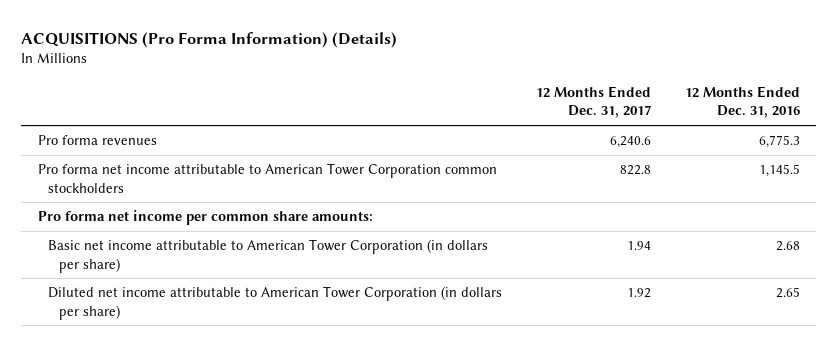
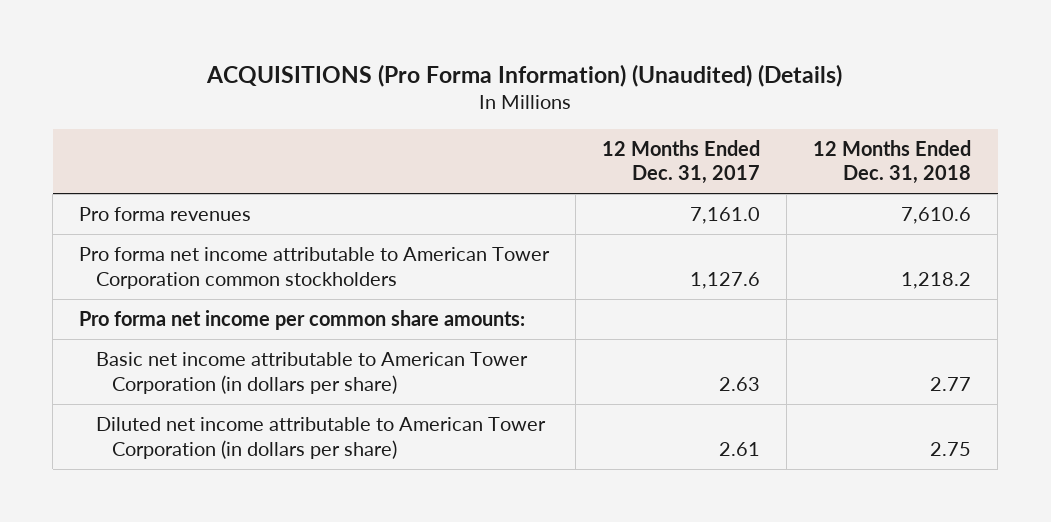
- ACQUISITIONS (Pro Forma Information) (Details)
+ ACQUISITIONS (Pro Forma Information) (Unaudited) (Details)
- | 12 Months Ended Dec. 31, 2017 | 12 Months Ended Dec. 31, 2016
+ | 12 Months Ended Dec. 31, 2017 | 12 Months Ended Dec. 31, 2018
- Pro forma revenues | 6,240.6 | 6,775.3
- Pro forma net income attributable to American Tower Corporation common stockholders | 822.8 | 1,145.5
+ Pro forma revenues | 7,161.0 | 7,610.6
+ Pro forma net income attributable to American Tower Corporation common stockholders | 1,127.6 | 1,218.2
- Basic net income attributable to American Tower Corporation (in dollars per share) | 1.94 | 2.68
- Diluted net income attributable to American Tower Corporation (in dollars per share) | 1.92 | 2.65
+ Basic net income attributable to American Tower Corporation (in dollars per share) | 2.63 | 2.77
+ Diluted net income attributable to American Tower Corporation (in dollars per share) | 2.61 | 2.75

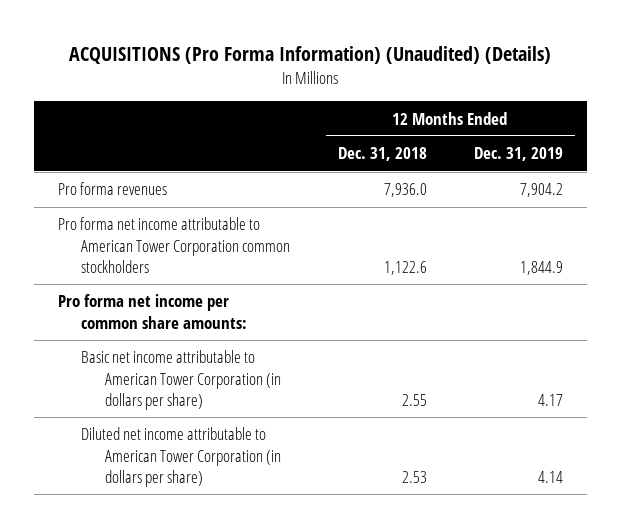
- | 12 Months Ended Dec. 31, 2017 | 12 Months Ended Dec. 31, 2018
+ | 12 Months Ended Dec. 31, 2018 | 12 Months Ended Dec. 31, 2019
- Pro forma revenues | 7,161.0 | 7,610.6
- Pro forma net income attributable to American Tower Corporation common stockholders | 1,127.6 | 1,218.2
+ Pro forma revenues | 7,936.0 | 7,904.2
+ Pro forma net income attributable to American Tower Corporation common stockholders | 1,122.6 | 1,844.9
- Basic net income attributable to American Tower Corporation (in dollars per share) | 2.63 | 2.77
- Diluted net income attributable to American Tower Corporation (in dollars per share) | 2.61 | 2.75
+ Basic net income attributable to American Tower Corporation (in dollars per share) | 2.55 | 4.17
+ Diluted net income attributable to American Tower Corporation (in dollars per share) | 2.53 | 4.14

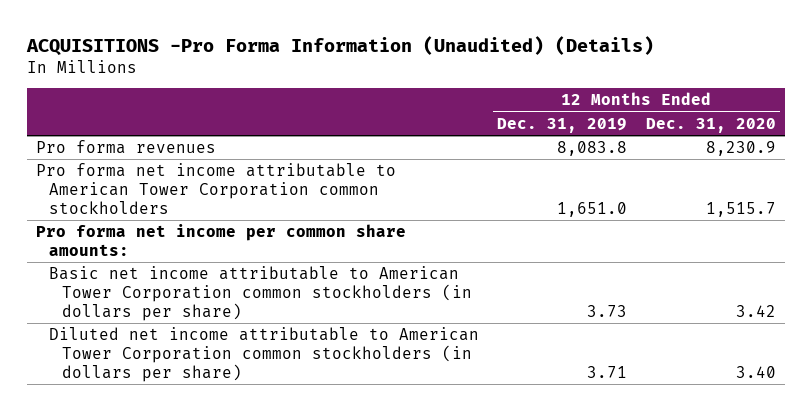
- ACQUISITIONS (Pro Forma Information) (Unaudited) (Details)
+ ACQUISITIONS -Pro Forma Information (Unaudited) (Details)
- | 12 Months Ended Dec. 31, 2018 | 12 Months Ended Dec. 31, 2019
+ | 12 Months Ended Dec. 31, 2019 | 12 Months Ended Dec. 31, 2020
- Pro forma revenues | 7,936.0 | 7,904.2
- Pro forma net income attributable to American Tower Corporation common stockholders | 1,122.6 | 1,844.9
+ Pro forma revenues | 8,083.8 | 8,230.9
+ Pro forma net income attributable to American Tower Corporation common stockholders | 1,651.0 | 1,515.7
- Basic net income attributable to American Tower Corporation (in dollars per share) | 2.55 | 4.17
- Diluted net income attributable to American Tower Corporation (in dollars per share) | 2.53 | 4.14
+ Basic net income attributable to American Tower Corporation common stockholders (in dollars per share) | 3.73 | 3.42
+ Diluted net income attributable to American Tower Corporation common stockholders (in dollars per share) | 3.71 | 3.40

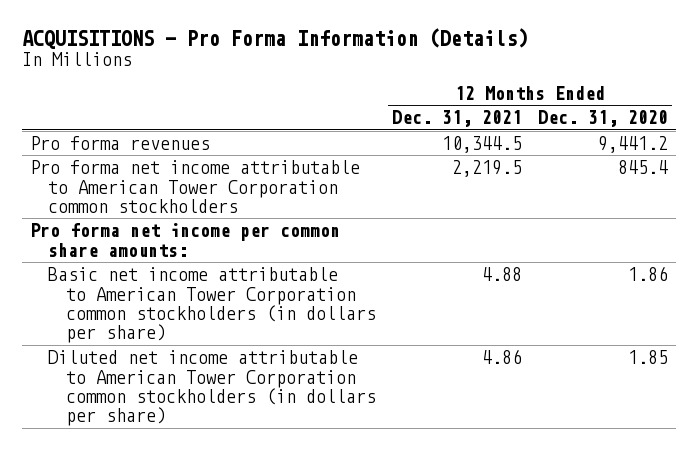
- ACQUISITIONS -Pro Forma Information (Unaudited) (Details)
+ ACQUISITIONS - Pro Forma Information (Details)
- | 12 Months Ended Dec. 31, 2019 | 12 Months Ended Dec. 31, 2020
+ | 12 Months Ended Dec. 31, 2021 | 12 Months Ended Dec. 31, 2020
- Pro forma revenues | 8,083.8 | 8,230.9
- Pro forma net income attributable to American Tower Corporation common stockholders | 1,651.0 | 1,515.7
+ Pro forma revenues | 10,344.5 | 9,441.2
+ Pro forma net income attributable to American Tower Corporation common stockholders | 2,219.5 | 845.4
- Basic net income attributable to American Tower Corporation common stockholders (in dollars per share) | 3.73 | 3.42
- Diluted net income attributable to American Tower Corporation common stockholders (in dollars per share) | 3.71 | 3.40
+ Basic net income attributable to American Tower Corporation common stockholders (in dollars per share) | 4.88 | 1.86
+ Diluted net income attributable to American Tower Corporation common stockholders (in dollars per share) | 4.86 | 1.85

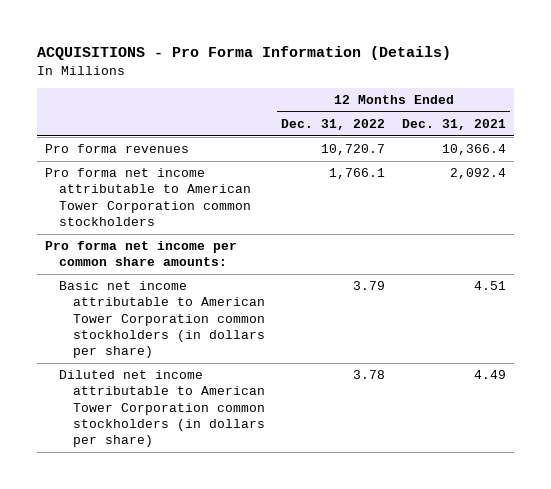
- | 12 Months Ended Dec. 31, 2021 | 12 Months Ended Dec. 31, 2020
+ | 12 Months Ended Dec. 31, 2022 | 12 Months Ended Dec. 31, 2021
- Pro forma revenues | 10,344.5 | 9,441.2
- Pro forma net income attributable to American Tower Corporation common stockholders | 2,219.5 | 845.4
+ Pro forma revenues | 10,720.7 | 10,366.4
+ Pro forma net income attributable to American Tower Corporation common stockholders | 1,766.1 | 2,092.4
- Basic net income attributable to American Tower Corporation common stockholders (in dollars per share) | 4.88 | 1.86
- Diluted net income attributable to American Tower Corporation common stockholders (in dollars per share) | 4.86 | 1.85
+ Basic net income attributable to American Tower Corporation common stockholders (in dollars per share) | 3.79 | 4.51
+ Diluted net income attributable to American Tower Corporation common stockholders (in dollars per share) | 3.78 | 4.49

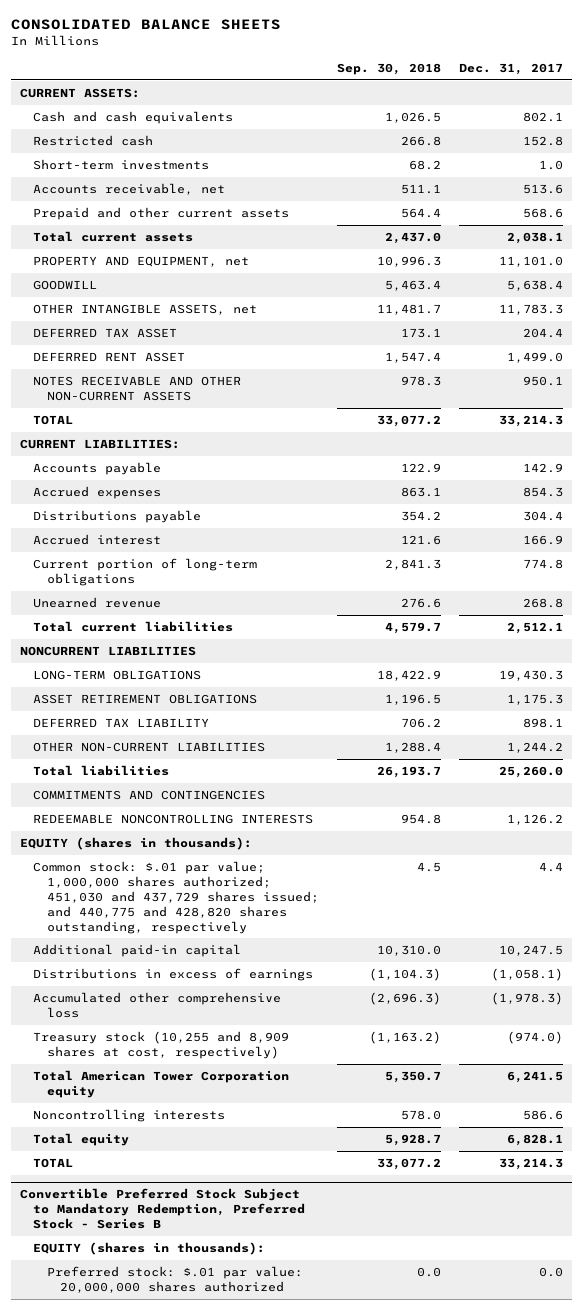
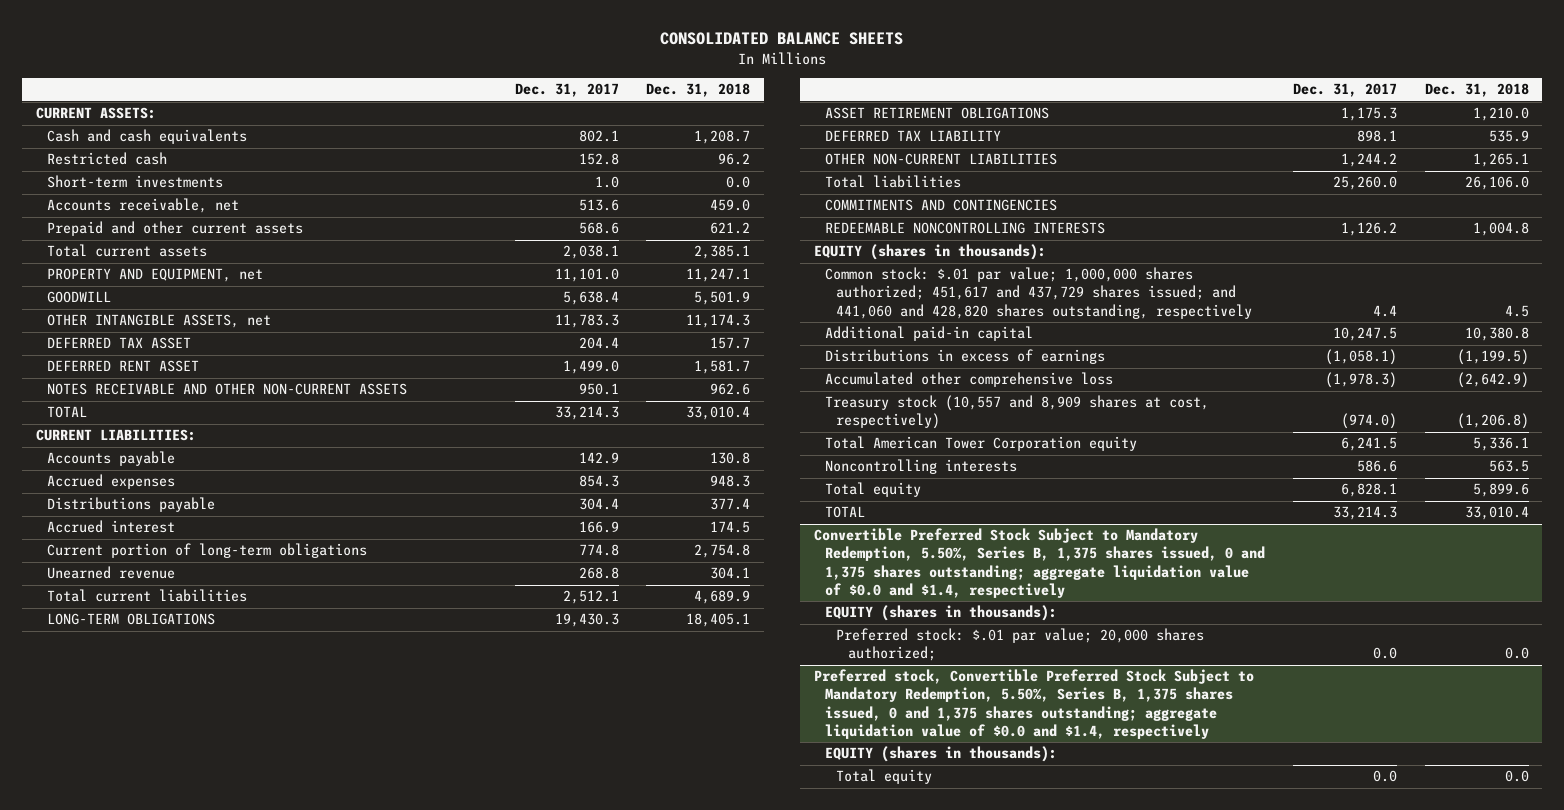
- | Sep. 30, 2018 | Dec. 31, 2017
+ | Dec. 31, 2017 | Dec. 31, 2018
- NONCURRENT LIABILITIES
- Common stock: $.01 par value; 1,000,000 shares authorized; 451,030 and 437,729 shares issued; and 440,775 and 428,820 shares outstanding, respectively | 4.5 | 4.4
+ Common stock: $.01 par value; 1,000,000 shares authorized; 451,617 and 437,729 shares issued; and 441,060 and 428,820 shares outstanding, respectively | 4.4 | 4.5
- Treasury stock (10,255 and 8,909 shares at cost, respectively) | (1,163.2) | (974.0)
+ Treasury stock (10,557 and 8,909 shares at cost, respectively) | (974.0) | (1,206.8)
- Convertible Preferred Stock Subject to Mandatory Redemption, Preferred Stock - Series B
+ Convertible Preferred Stock Subject to Mandatory Redemption, 5.50%, Series B, 1,375 shares issued, 0 and 1,375 shares outstanding; aggregate liquidation value of $0.0 and $1.4, respectively
- Preferred stock: $.01 par value: 20,000,000 shares authorized | 0.0 | 0.0
+ Preferred stock: $.01 par value; 20,000 shares authorized; | 0.0 | 0.0
+ Preferred stock, Convertible Preferred Stock Subject to Mandatory Redemption, 5.50%, Series B, 1,375 shares issued, 0 and 1,375 shares outstanding; aggregate liquidation value of $0.0 and $1.4, respectively
+ EQUITY (shares in thousands):
+ Total equity | 0.0 | 0.0

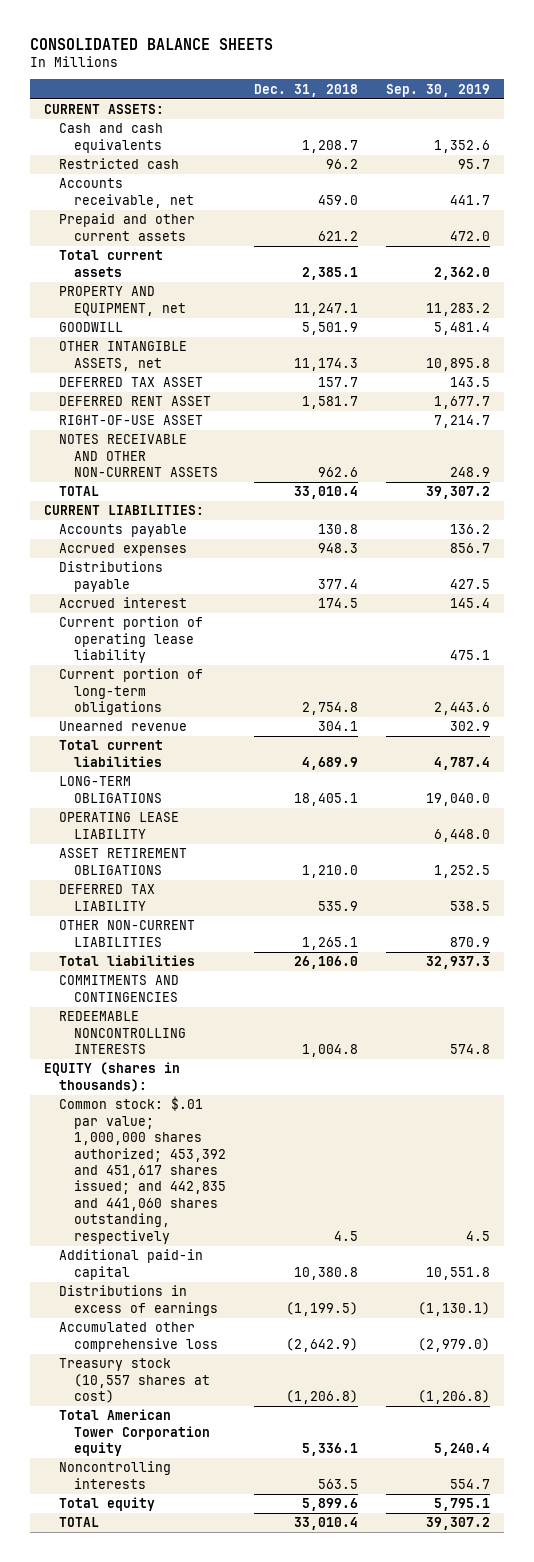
- | Dec. 31, 2017 | Dec. 31, 2018
+ | Dec. 31, 2018 | Sep. 30, 2019
- Short-term investments | 1.0 | 0.0
+ RIGHT-OF-USE ASSET | | 7,214.7
+ Current portion of operating lease liability | | 475.1
+ OPERATING LEASE LIABILITY | | 6,448.0
- Common stock: $.01 par value; 1,000,000 shares authorized; 451,617 and 437,729 shares issued; and 441,060 and 428,820 shares outstanding, respectively | 4.4 | 4.5
+ Common stock: $.01 par value; 1,000,000 shares authorized; 453,392 and 451,617 shares issued; and 442,835 and 441,060 shares outstanding, respectively | 4.5 | 4.5
- Treasury stock (10,557 and 8,909 shares at cost, respectively) | (974.0) | (1,206.8)
+ Treasury stock (10,557 shares at cost) | (1,206.8) | (1,206.8)
- Convertible Preferred Stock Subject to Mandatory Redemption, 5.50%, Series B, 1,375 shares issued, 0 and 1,375 shares outstanding; aggregate liquidation value of $0.0 and $1.4, respectively
- EQUITY (shares in thousands):
- Preferred stock: $.01 par value; 20,000 shares authorized; | 0.0 | 0.0
- Preferred stock, Convertible Preferred Stock Subject to Mandatory Redemption, 5.50%, Series B, 1,375 shares issued, 0 and 1,375 shares outstanding; aggregate liquidation value of $0.0 and $1.4, respectively
- EQUITY (shares in thousands):
- Total equity | 0.0 | 0.0

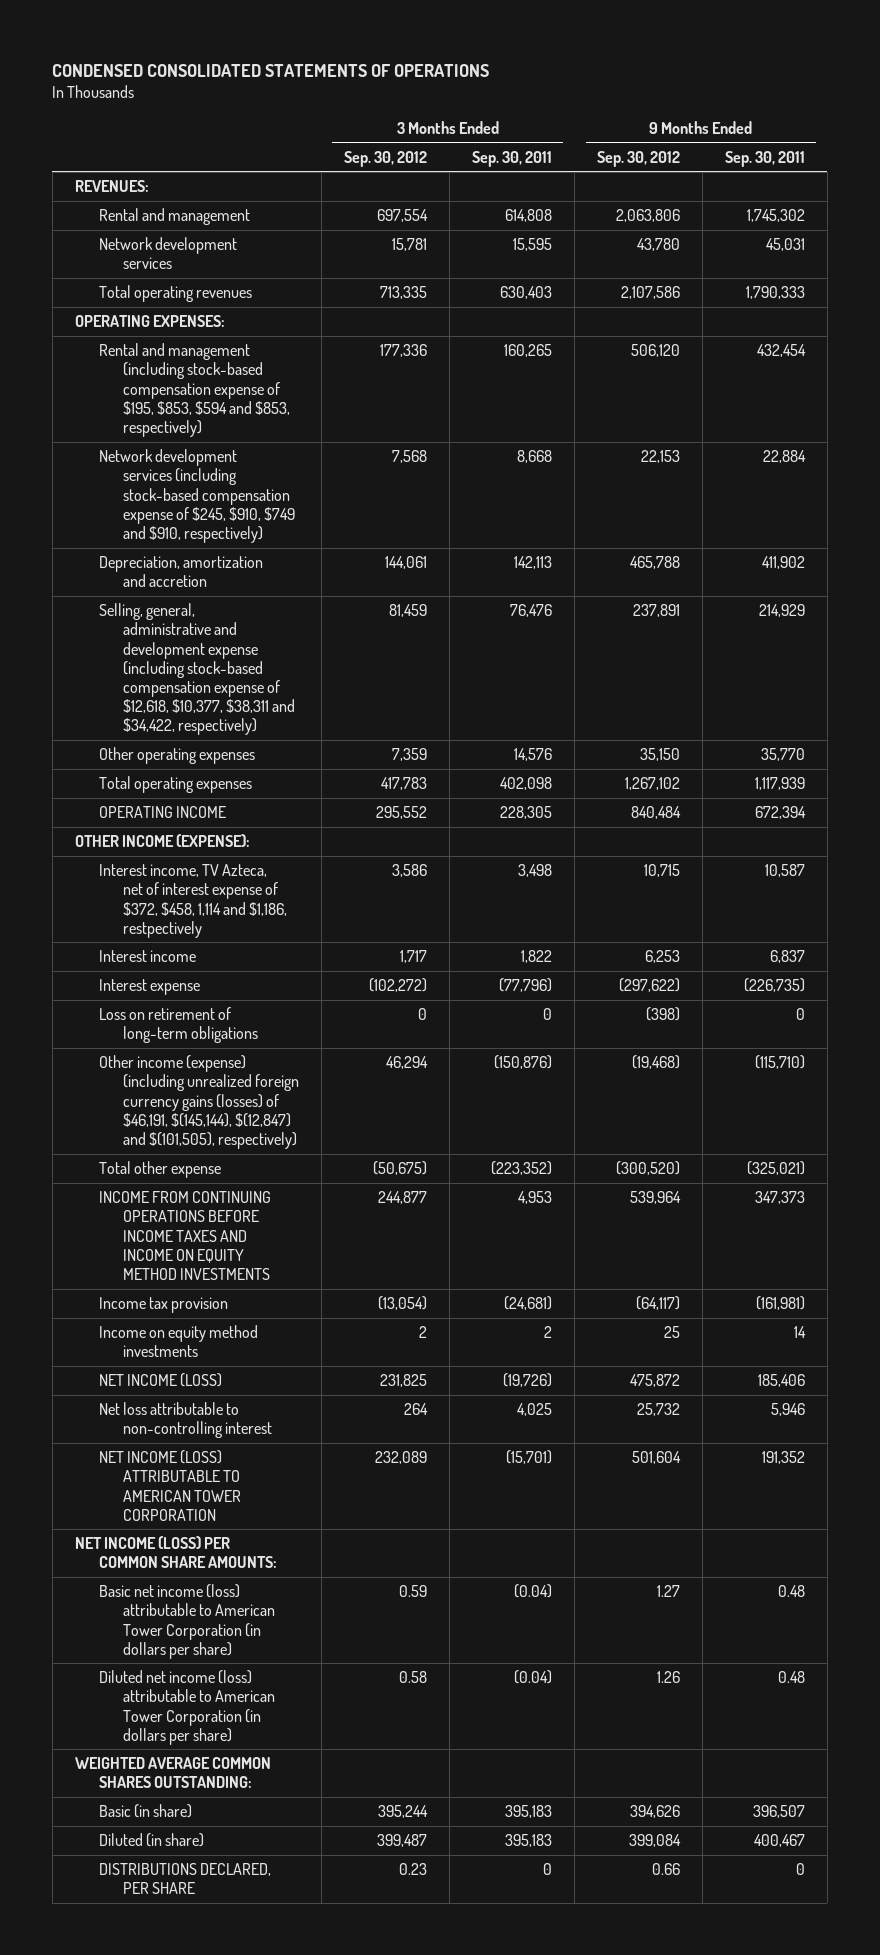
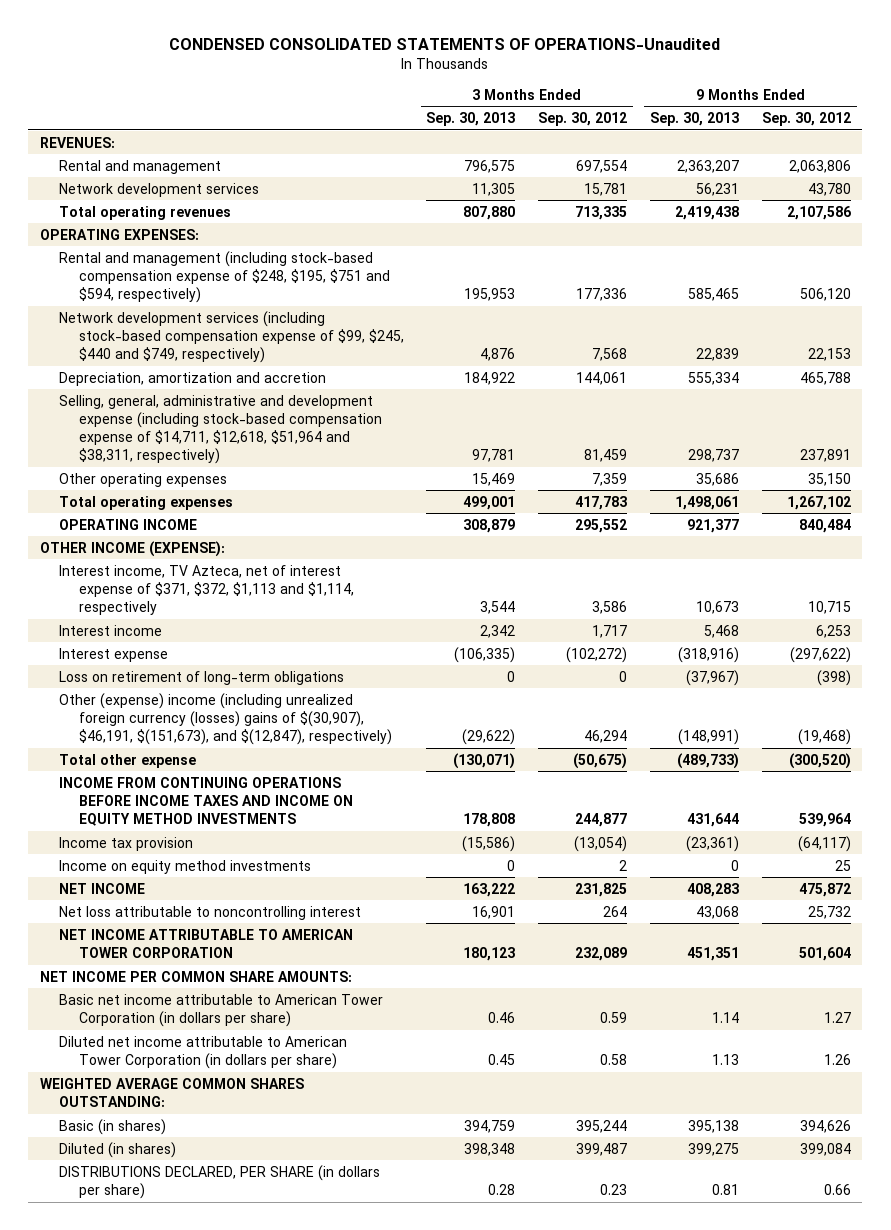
- CONDENSED CONSOLIDATED STATEMENTS OF OPERATIONS
+ CONDENSED CONSOLIDATED STATEMENTS OF OPERATIONS-Unaudited
- | 3 Months Ended Sep. 30, 2012 | 3 Months Ended Sep. 30, 2011 | 9 Months Ended Sep. 30, 2012 | 9 Months Ended Sep. 30, 2011
+ | 3 Months Ended Sep. 30, 2013 | 3 Months Ended Sep. 30, 2012 | 9 Months Ended Sep. 30, 2013 | 9 Months Ended Sep. 30, 2012
- Rental and management (including stock-based compensation expense of $195, $853, $594 and $853, respectively) | 177,336 | 160,265 | 506,120 | 432,454
- Network development services (including stock-based compensation expense of $245, $910, $749 and $910, respectively) | 7,568 | 8,668 | 22,153 | 22,884
+ Rental and management (including stock-based compensation expense of $248, $195, $751 and $594, respectively) | 195,953 | 177,336 | 585,465 | 506,120
+ Network development services (including stock-based compensation expense of $99, $245, $440 and $749, respectively) | 4,876 | 7,568 | 22,839 | 22,153
- Selling, general, administrative and development expense (including stock-based compensation expense of $12,618, $10,377, $38,311 and $34,422, respectively) | 81,459 | 76,476 | 237,891 | 214,929
+ Selling, general, administrative and development expense (including stock-based compensation expense of $14,711, $12,618, $51,964 and $38,311, respectively) | 97,781 | 81,459 | 298,737 | 237,891
- Interest income, TV Azteca, net of interest expense of $372, $458, 1,114 and $1,186, restpectively | 3,586 | 3,498 | 10,715 | 10,587
+ Interest income, TV Azteca, net of interest expense of $371, $372, $1,113 and $1,114, respectively | 3,544 | 3,586 | 10,673 | 10,715
- Other income (expense) (including unrealized foreign currency gains (losses) of $46,191, $(145,144), $(12,847) and $(101,505), respectively) | 46,294 | (150,876) | (19,468) | (115,710)
+ Other (expense) income (including unrealized foreign currency (losses) gains of $(30,907), $46,191, $(151,673), and $(12,847), respectively) | (29,622) | 46,294 | (148,991) | (19,468)
- NET INCOME (LOSS) | 231,825 | (19,726) | 475,872 | 185,406
- Net loss attributable to non-controlling interest | 264 | 4,025 | 25,732 | 5,946
- NET INCOME (LOSS) ATTRIBUTABLE TO AMERICAN TOWER CORPORATION | 232,089 | (15,701) | 501,604 | 191,352
- NET INCOME (LOSS) PER COMMON SHARE AMOUNTS:
- Basic net income (loss) attributable to American Tower Corporation (in dollars per share) | 0.59 | (0.04) | 1.27 | 0.48
- Diluted net income (loss) attributable to American Tower Corporation (in dollars per share) | 0.58 | (0.04) | 1.26 | 0.48
+ NET INCOME | 163,222 | 231,825 | 408,283 | 475,872
+ Net loss attributable to noncontrolling interest | 16,901 | 264 | 43,068 | 25,732
+ NET INCOME ATTRIBUTABLE TO AMERICAN TOWER CORPORATION | 180,123 | 232,089 | 451,351 | 501,604
+ NET INCOME PER COMMON SHARE AMOUNTS:
+ Basic net income attributable to American Tower Corporation (in dollars per share) | 0.46 | 0.59 | 1.14 | 1.27
+ Diluted net income attributable to American Tower Corporation (in dollars per share) | 0.45 | 0.58 | 1.13 | 1.26
- Basic (in share) | 395,244 | 395,183 | 394,626 | 396,507
- Diluted (in share) | 399,487 | 395,183 | 399,084 | 400,467
- DISTRIBUTIONS DECLARED, PER SHARE | 0.23 | 0 | 0.66 | 0
+ Basic (in shares) | 394,759 | 395,244 | 395,138 | 394,626
+ Diluted (in shares) | 398,348 | 399,487 | 399,275 | 399,084
+ DISTRIBUTIONS DECLARED, PER SHARE (in dollars per share) | 0.28 | 0.23 | 0.81 | 0.66

